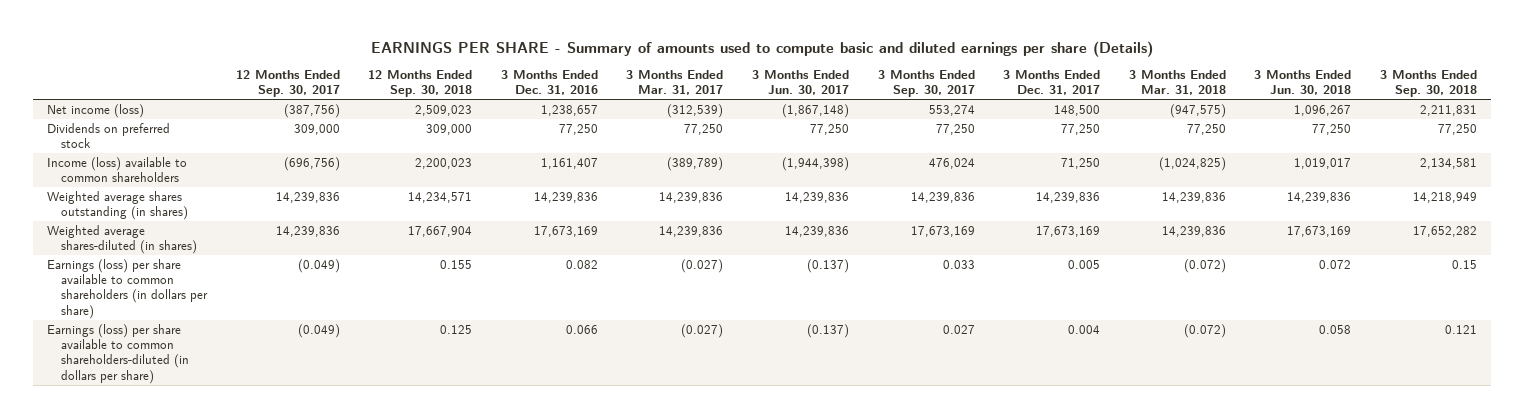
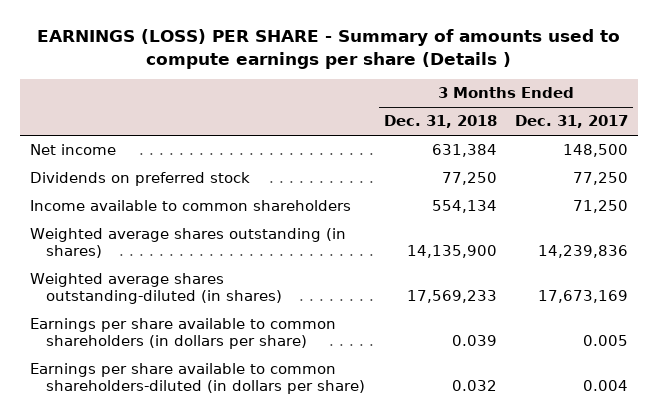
- EARNINGS PER SHARE - Summary of amounts used to compute basic and diluted earnings per share (Details)
+ EARNINGS (LOSS) PER SHARE - Summary of amounts used to compute earnings per share (Details )
- | 12 Months Ended Sep. 30, 2017 | 12 Months Ended Sep. 30, 2018 | 3 Months Ended Dec. 31, 2016 | 3 Months Ended Mar. 31, 2017 | 3 Months Ended Jun. 30, 2017 | 3 Months Ended Sep. 30, 2017 | 3 Months Ended Dec. 31, 2017 | 3 Months Ended Mar. 31, 2018 | 3 Months Ended Jun. 30, 2018 | 3 Months Ended Sep. 30, 2018
+ | 3 Months Ended Dec. 31, 2018 | 3 Months Ended Dec. 31, 2017
- Net income (loss) | (387,756) | 2,509,023 | 1,238,657 | (312,539) | (1,867,148) | 553,274 | 148,500 | (947,575) | 1,096,267 | 2,211,831
+ Net income | 631,384 | 148,500
- Income (loss) available to common shareholders | (696,756) | 2,200,023 | 1,161,407 | (389,789) | (1,944,398) | 476,024 | 71,250 | (1,024,825) | 1,019,017 | 2,134,581
+ Income available to common shareholders | 554,134 | 71,250
- Weighted average shares-diluted (in shares) | 14,239,836 | 17,667,904 | 17,673,169 | 14,239,836 | 14,239,836 | 17,673,169 | 17,673,169 | 14,239,836 | 17,673,169 | 17,652,282
- Earnings (loss) per share available to common shareholders (in dollars per share) | (0.049) | 0.155 | 0.082 | (0.027) | (0.137) | 0.033 | 0.005 | (0.072) | 0.072 | 0.15
- Earnings (loss) per share available to common shareholders-diluted (in dollars per share) | (0.049) | 0.125 | 0.066 | (0.027) | (0.137) | 0.027 | 0.004 | (0.072) | 0.058 | 0.121
+ Weighted average shares outstanding-diluted (in shares) | 17,569,233 | 17,673,169
+ Earnings per share available to common shareholders (in dollars per share) | 0.039 | 0.005
+ Earnings per share available to common shareholders-diluted (in dollars per share) | 0.032 | 0.004

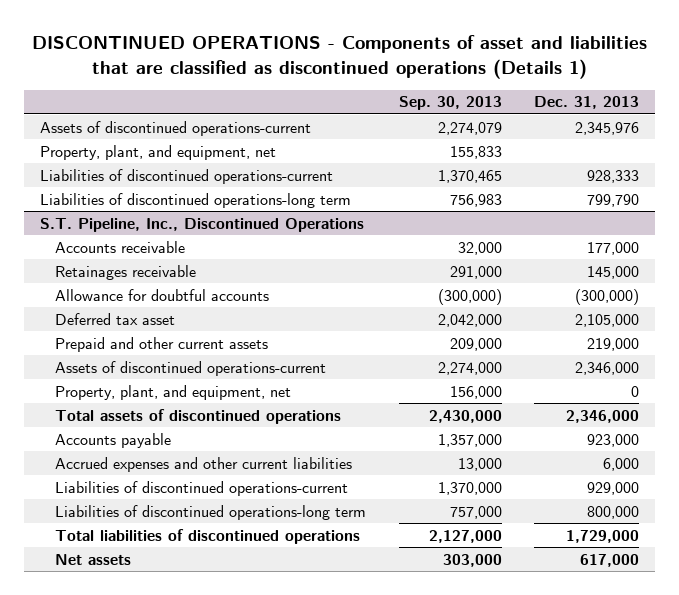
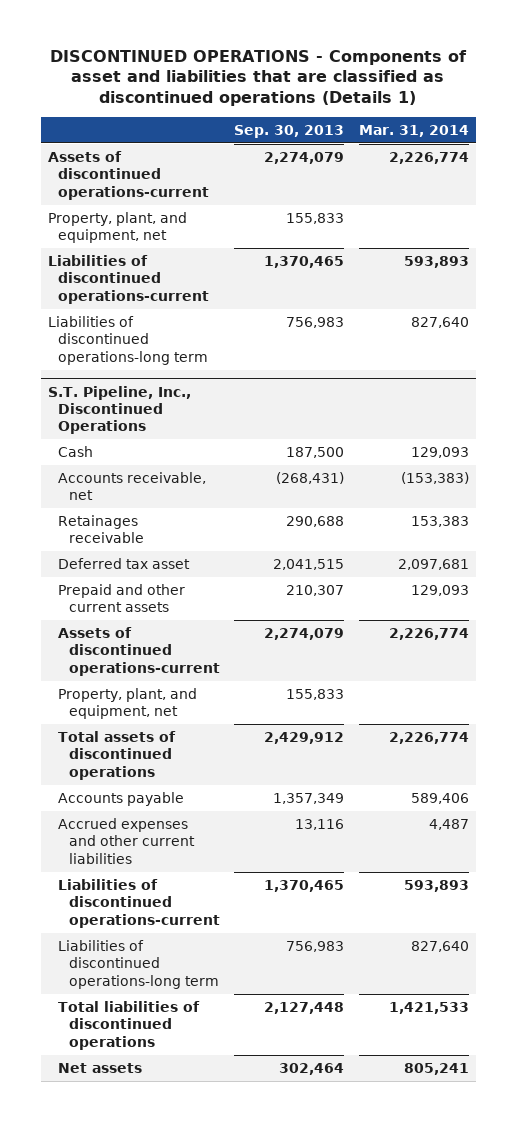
- | Sep. 30, 2013 | Dec. 31, 2013
+ | Sep. 30, 2013 | Mar. 31, 2014
@ S.T. Pipeline, Inc., Discontinued Operations
- Accounts receivable | 32,000 | 177,000
- Retainages receivable | 291,000 | 145,000
- Allowance for doubtful accounts | (300,000) | (300,000)
- Deferred tax asset | 2,042,000 | 2,105,000
- Prepaid and other current assets | 209,000 | 219,000
- Assets of discontinued operations-current | 2,274,000 | 2,346,000
- Property, plant, and equipment, net | 156,000 | 0
- Total assets of discontinued operations | 2,430,000 | 2,346,000
- Accounts payable | 1,357,000 | 923,000
- Accrued expenses and other current liabilities | 13,000 | 6,000
- Liabilities of discontinued operations-current | 1,370,000 | 929,000
- Liabilities of discontinued operations-long term | 757,000 | 800,000
- Total liabilities of discontinued operations | 2,127,000 | 1,729,000
- Net assets | 303,000 | 617,000
+ Cash | 187,500 | 129,093
+ Accounts receivable, net | (268,431) | (153,383)
+ Retainages receivable | 290,688 | 153,383
+ Deferred tax asset | 2,041,515 | 2,097,681
+ Prepaid and other current assets | 210,307 | 129,093
+ Assets of discontinued operations-current | 2,274,079 | 2,226,774
+ Property, plant, and equipment, net | 155,833 |
+ Total assets of discontinued operations | 2,429,912 | 2,226,774
+ Accounts payable | 1,357,349 | 589,406
+ Accrued expenses and other current liabilities | 13,116 | 4,487
+ Liabilities of discontinued operations-current | 1,370,465 | 593,893
+ Liabilities of discontinued operations-long term | 756,983 | 827,640
+ Total liabilities of discontinued operations | 2,127,448 | 1,421,533
+ Net assets | 302,464 | 805,241

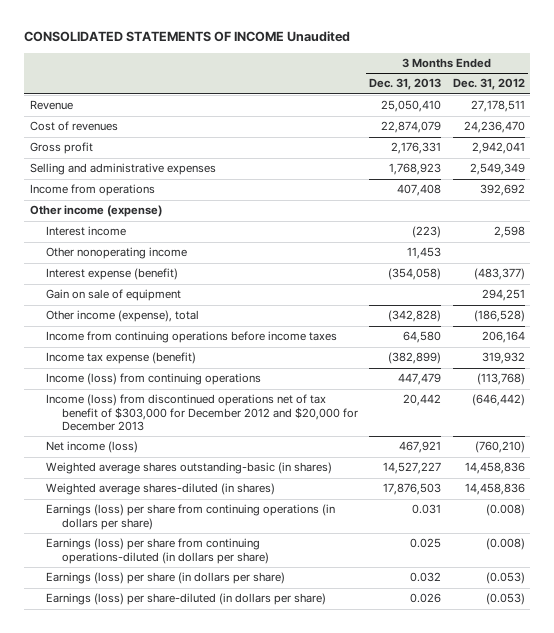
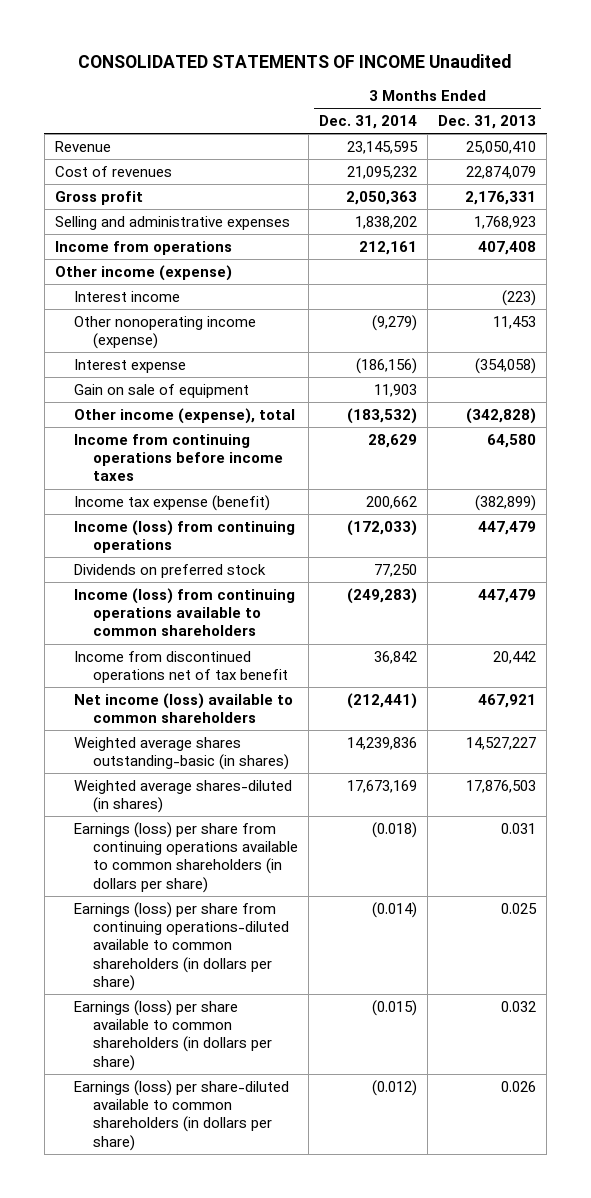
- | 3 Months Ended Dec. 31, 2013 | 3 Months Ended Dec. 31, 2012
+ | 3 Months Ended Dec. 31, 2014 | 3 Months Ended Dec. 31, 2013
- Other nonoperating income | 11,453 |
- Interest expense (benefit) | (354,058) | (483,377)
+ Other nonoperating income (expense) | (9,279) | 11,453
+ Interest expense | (186,156) | (354,058)
- Income (loss) from discontinued operations net of tax benefit of $303,000 for December 2012 and $20,000 for December 2013 | 20,442 | (646,442)
- Net income (loss) | 467,921 | (760,210)
+ Dividends on preferred stock | 77,250 |
+ Income (loss) from continuing operations available to common shareholders | (249,283) | 447,479
+ Income from discontinued operations net of tax benefit | 36,842 | 20,442
+ Net income (loss) available to common shareholders | (212,441) | 467,921
- Earnings (loss) per share from continuing operations (in dollars per share) | 0.031 | (0.008)
- Earnings (loss) per share from continuing operations-diluted (in dollars per share) | 0.025 | (0.008)
- Earnings (loss) per share (in dollars per share) | 0.032 | (0.053)
- Earnings (loss) per share-diluted (in dollars per share) | 0.026 | (0.053)
+ Earnings (loss) per share from continuing operations available to common shareholders (in dollars per share) | (0.018) | 0.031
+ Earnings (loss) per share from continuing operations-diluted available to common shareholders (in dollars per share) | (0.014) | 0.025
+ Earnings (loss) per share available to common shareholders (in dollars per share) | (0.015) | 0.032
+ Earnings (loss) per share-diluted available to common shareholders (in dollars per share) | (0.012) | 0.026

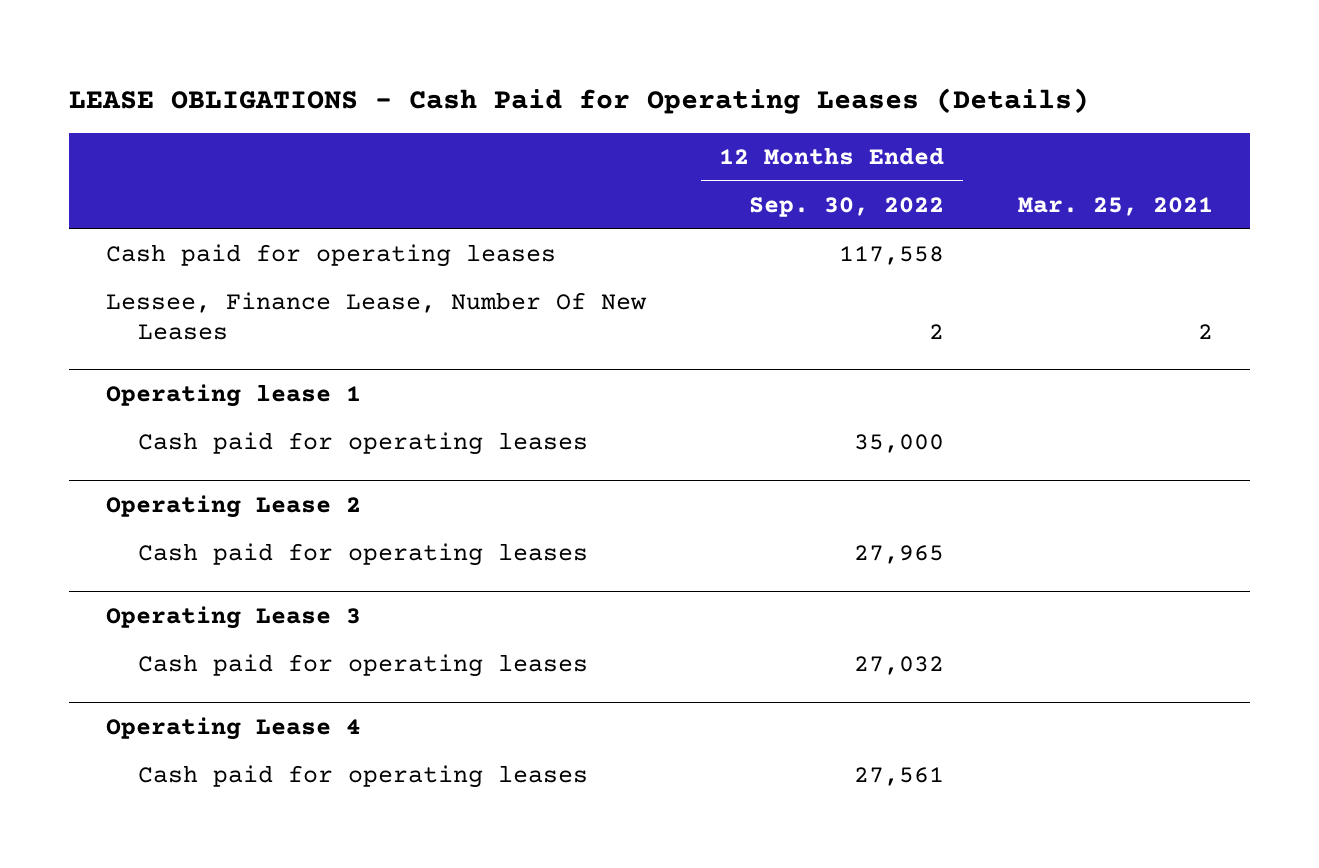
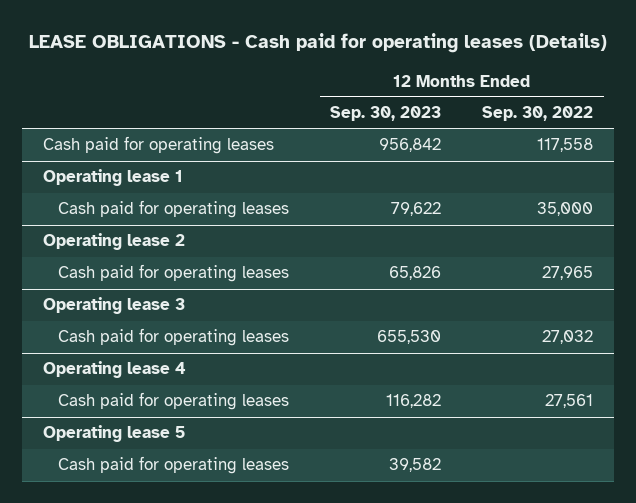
- LEASE OBLIGATIONS - Cash Paid for Operating Leases (Details)
+ LEASE OBLIGATIONS - Cash paid for operating leases (Details)
- | 12 Months Ended Sep. 30, 2022 | Mar. 25, 2021
+ | 12 Months Ended Sep. 30, 2023 | 12 Months Ended Sep. 30, 2022
- Lessee, Finance Lease, Number Of New Leases | 2 | 2
- Operating Lease 2
+ Operating lease 2
- Operating Lease 3
+ Operating lease 3
- Operating Lease 4
+ Operating lease 4
+ Operating lease 5
+ Cash paid for operating leases | 39,582 |

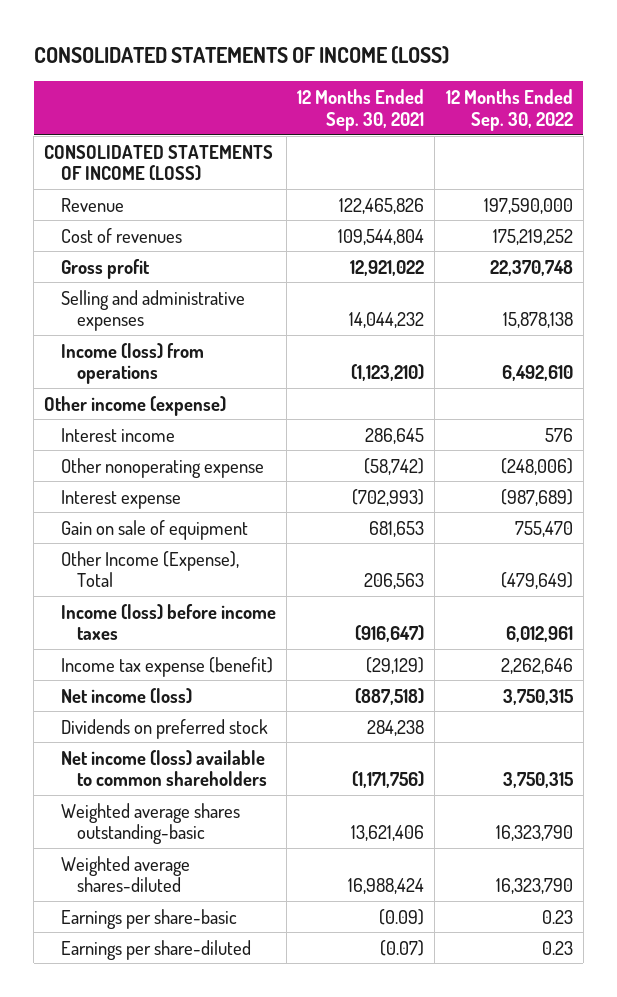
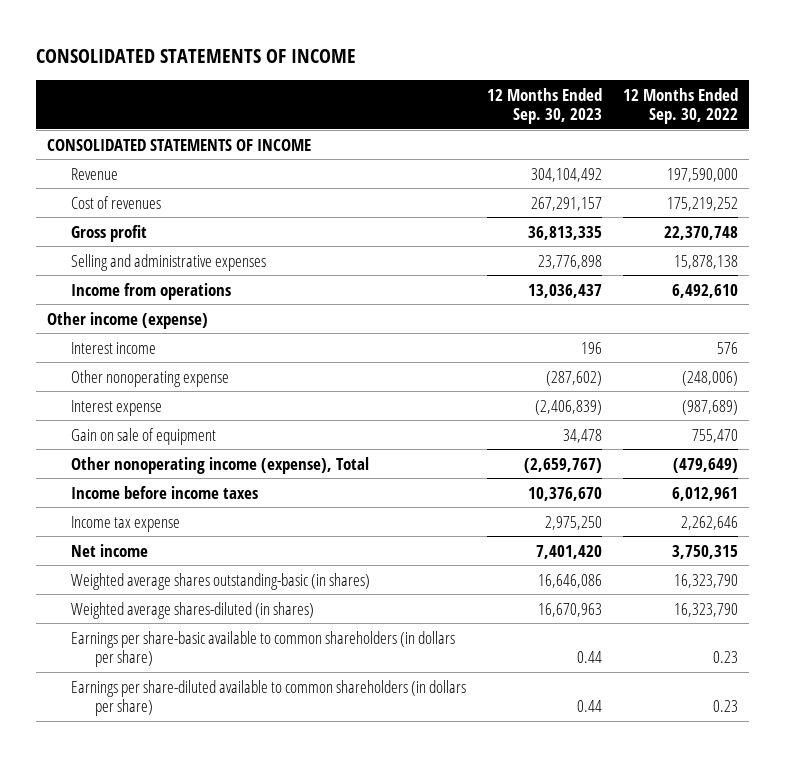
- CONSOLIDATED STATEMENTS OF INCOME (LOSS)
+ CONSOLIDATED STATEMENTS OF INCOME
- | 12 Months Ended Sep. 30, 2021 | 12 Months Ended Sep. 30, 2022
+ | 12 Months Ended Sep. 30, 2023 | 12 Months Ended Sep. 30, 2022
- CONSOLIDATED STATEMENTS OF INCOME (LOSS)
+ CONSOLIDATED STATEMENTS OF INCOME
- Income (loss) from operations | (1,123,210) | 6,492,610
+ Income from operations | 13,036,437 | 6,492,610
- Other Income (Expense), Total | 206,563 | (479,649)
- Income (loss) before income taxes | (916,647) | 6,012,961
- Income tax expense (benefit) | (29,129) | 2,262,646
- Net income (loss) | (887,518) | 3,750,315
- Dividends on preferred stock | 284,238 |
- Net income (loss) available to common shareholders | (1,171,756) | 3,750,315
- Weighted average shares outstanding-basic | 13,621,406 | 16,323,790
- Weighted average shares-diluted | 16,988,424 | 16,323,790
- Earnings per share-basic | (0.09) | 0.23
- Earnings per share-diluted | (0.07) | 0.23
+ Other nonoperating income (expense), Total | (2,659,767) | (479,649)
+ Income before income taxes | 10,376,670 | 6,012,961
+ Income tax expense | 2,975,250 | 2,262,646
+ Net income | 7,401,420 | 3,750,315
+ Weighted average shares outstanding-basic (in shares) | 16,646,086 | 16,323,790
+ Weighted average shares-diluted (in shares) | 16,670,963 | 16,323,790
+ Earnings per share-basic available to common shareholders (in dollars per share) | 0.44 | 0.23
+ Earnings per share-diluted available to common shareholders (in dollars per share) | 0.44 | 0.23

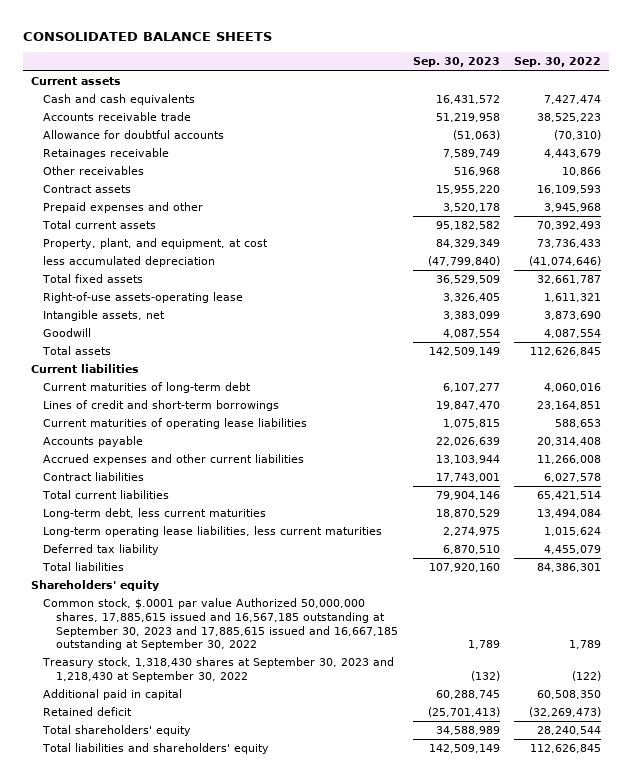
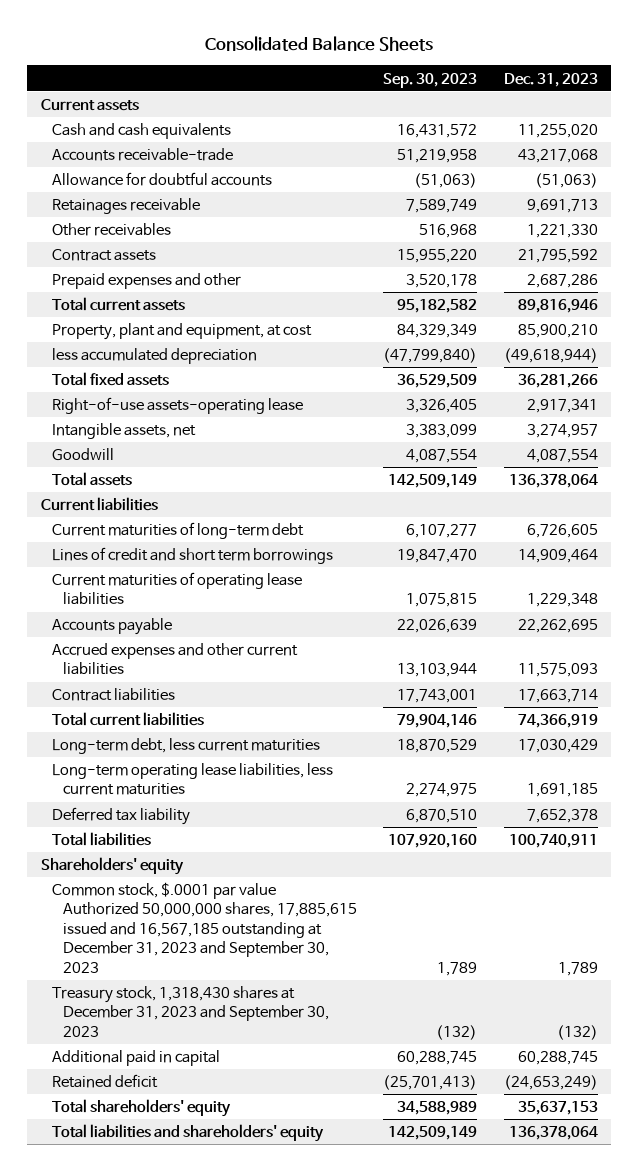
- CONSOLIDATED BALANCE SHEETS
+ Consolidated Balance Sheets
- | Sep. 30, 2023 | Sep. 30, 2022
+ | Sep. 30, 2023 | Dec. 31, 2023
- Accounts receivable trade | 51,219,958 | 38,525,223
+ Accounts receivable-trade | 51,219,958 | 43,217,068
- Property, plant, and equipment, at cost | 84,329,349 | 73,736,433
+ Property, plant and equipment, at cost | 84,329,349 | 85,900,210
- Lines of credit and short-term borrowings | 19,847,470 | 23,164,851
+ Lines of credit and short term borrowings | 19,847,470 | 14,909,464
- Common stock, $.0001 par value Authorized 50,000,000 shares, 17,885,615 issued and 16,567,185 outstanding at September 30, 2023 and 17,885,615 issued and 16,667,185 outstanding at September 30, 2022 | 1,789 | 1,789
- Treasury stock, 1,318,430 shares at September 30, 2023 and 1,218,430 at September 30, 2022 | (132) | (122)
+ Common stock, $.0001 par value Authorized 50,000,000 shares, 17,885,615 issued and 16,567,185 outstanding at December 31, 2023 and September 30, 2023 | 1,789 | 1,789
+ Treasury stock, 1,318,430 shares at December 31, 2023 and September 30, 2023 | (132) | (132)

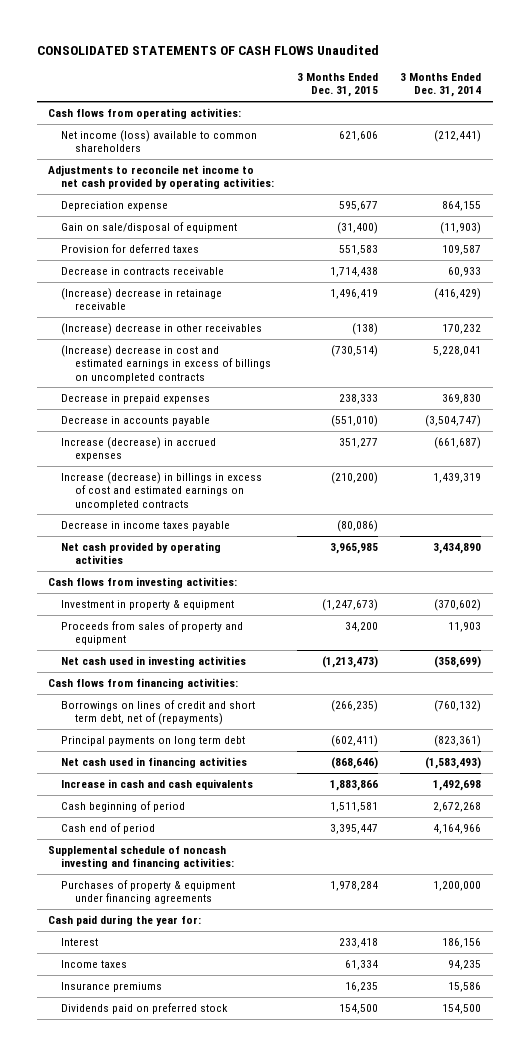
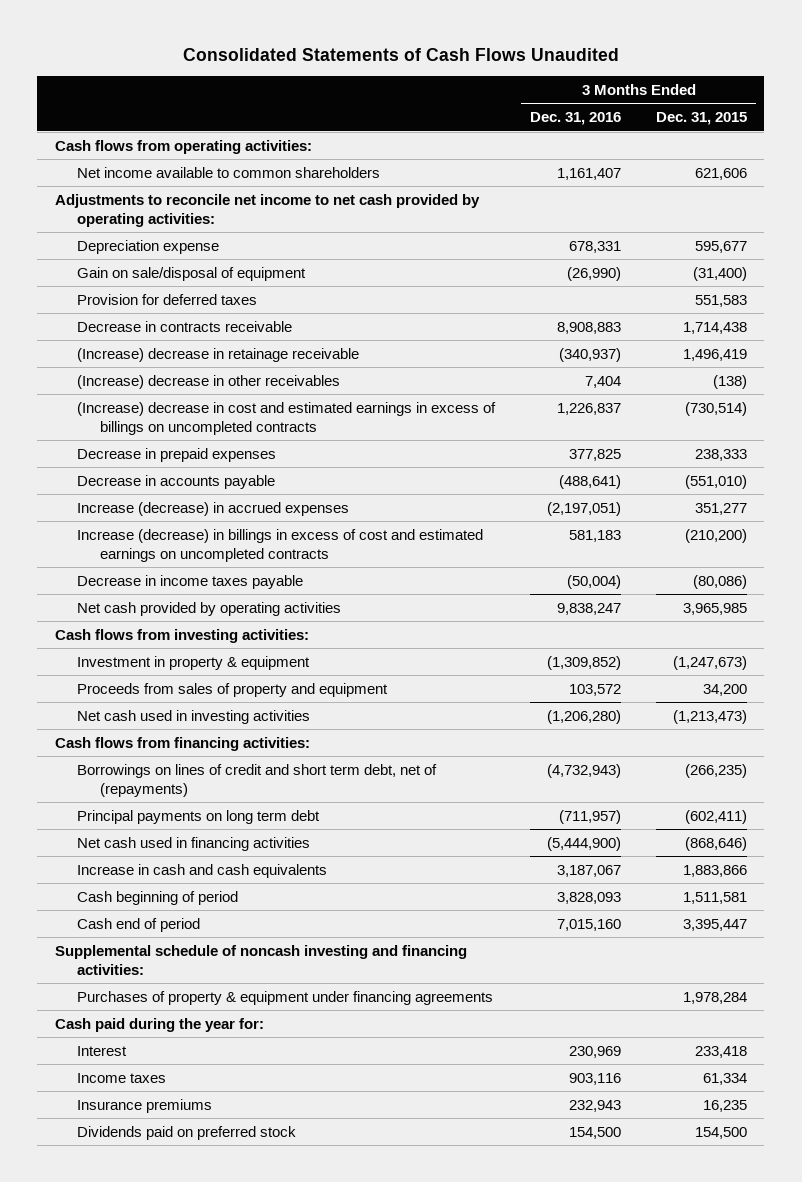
- CONSOLIDATED STATEMENTS OF CASH FLOWS Unaudited
+ Consolidated Statements of Cash Flows Unaudited
- | 3 Months Ended Dec. 31, 2015 | 3 Months Ended Dec. 31, 2014
+ | 3 Months Ended Dec. 31, 2016 | 3 Months Ended Dec. 31, 2015
- Net income (loss) available to common shareholders | 621,606 | (212,441)
+ Net income available to common shareholders | 1,161,407 | 621,606

